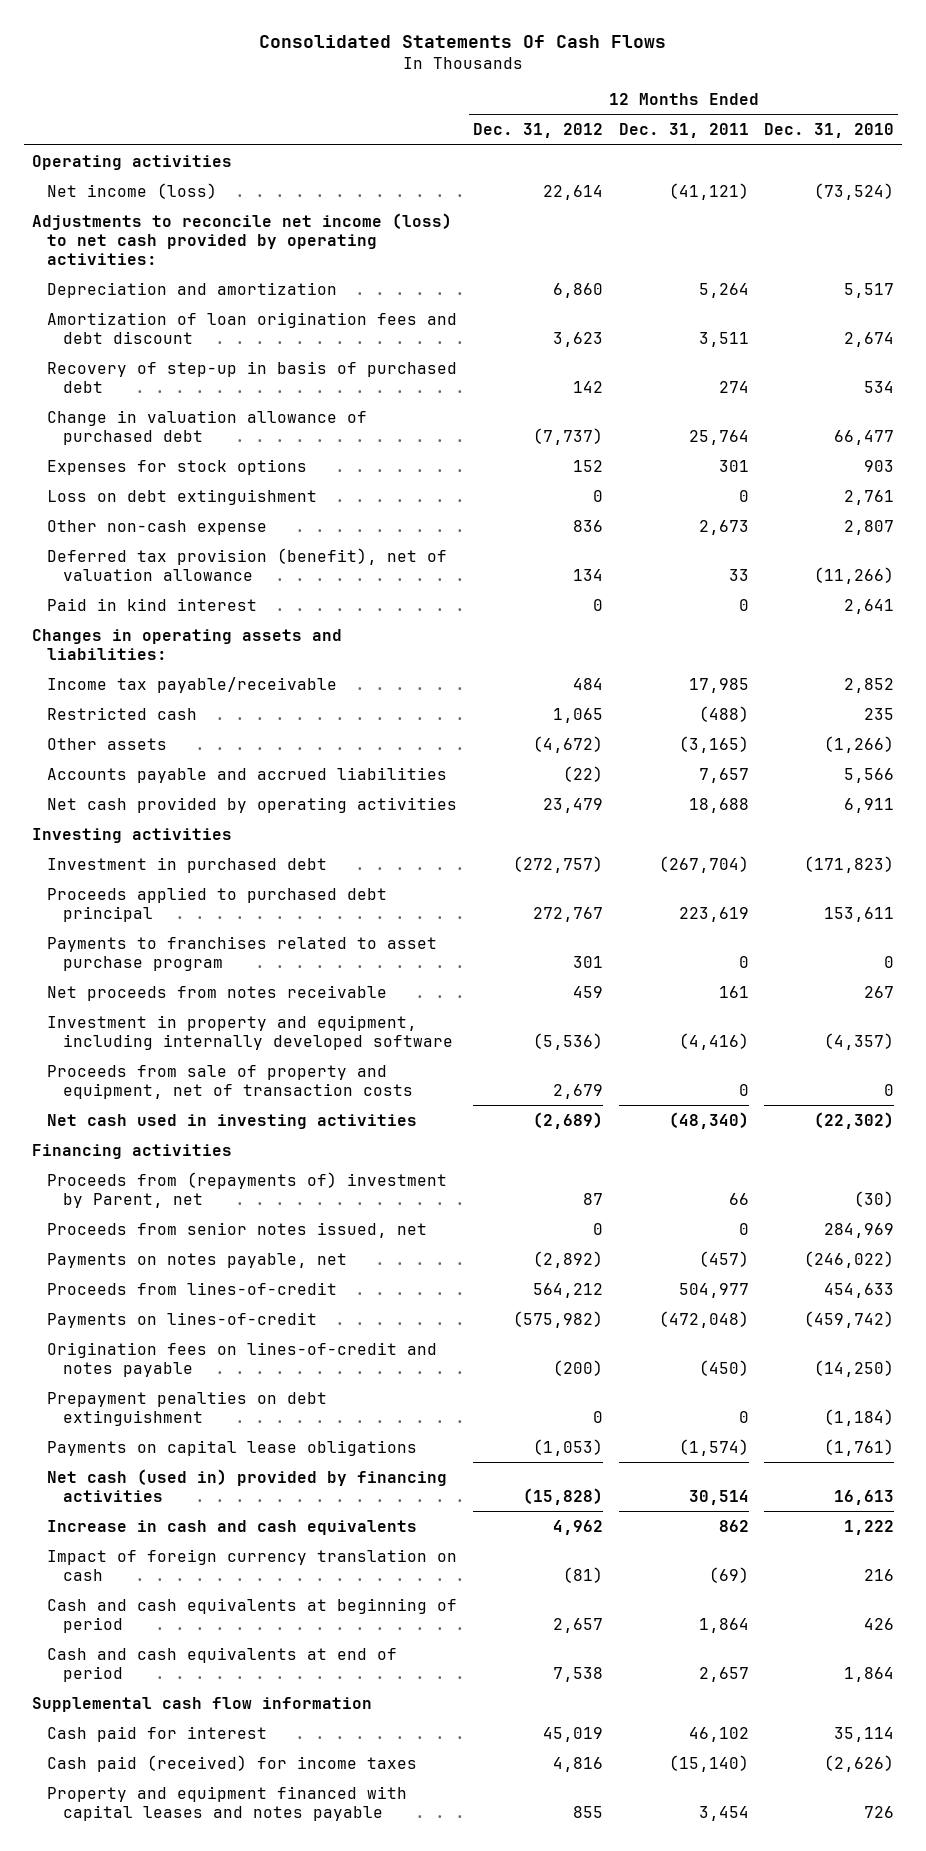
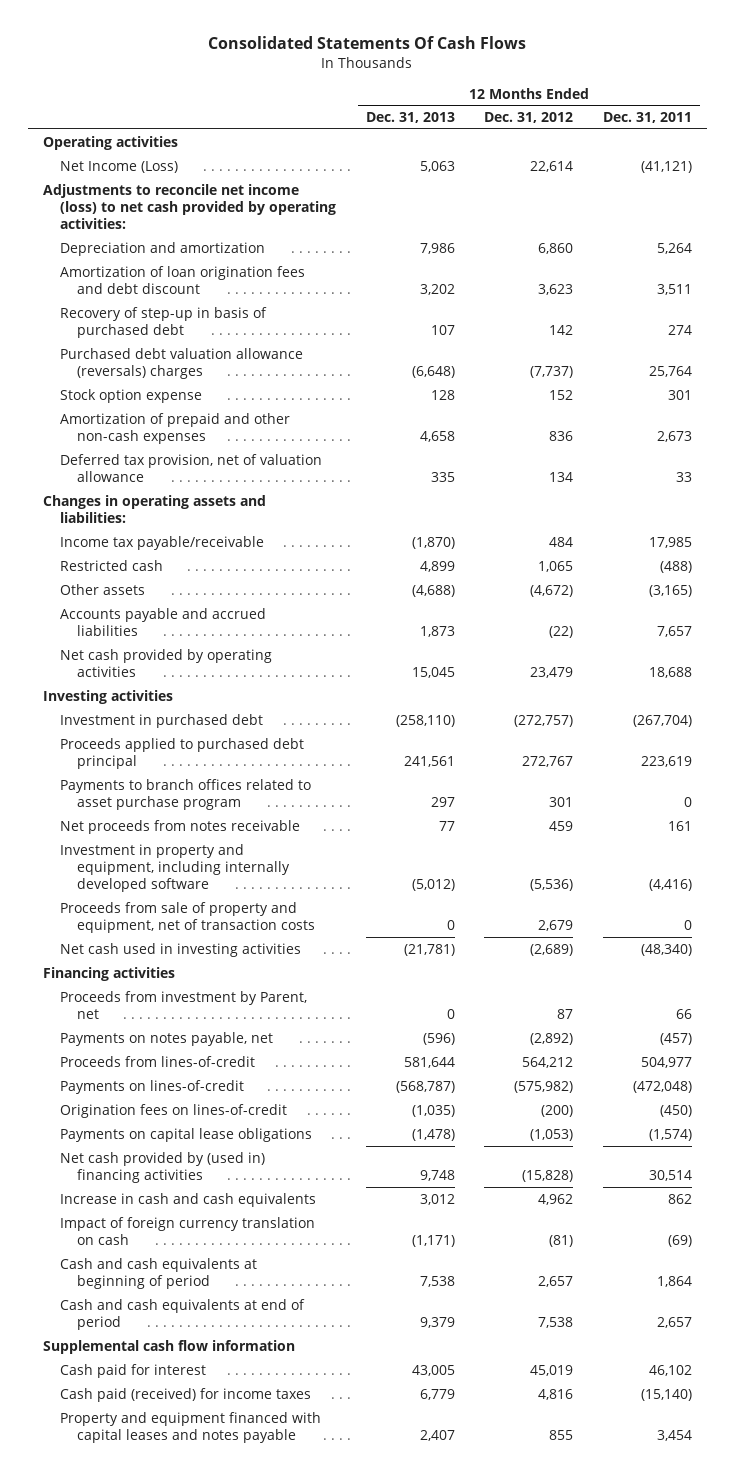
- | 12 Months Ended Dec. 31, 2012 | 12 Months Ended Dec. 31, 2011 | 12 Months Ended Dec. 31, 2010
+ | 12 Months Ended Dec. 31, 2013 | 12 Months Ended Dec. 31, 2012 | 12 Months Ended Dec. 31, 2011
- Net income (loss) | 22,614 | (41,121) | (73,524)
+ Net Income (Loss) | 5,063 | 22,614 | (41,121)
- Change in valuation allowance of purchased debt | (7,737) | 25,764 | 66,477
- Expenses for stock options | 152 | 301 | 903
- Loss on debt extinguishment | 0 | 0 | 2,761
- Other non-cash expense | 836 | 2,673 | 2,807
- Deferred tax provision (benefit), net of valuation allowance | 134 | 33 | (11,266)
- Paid in kind interest | 0 | 0 | 2,641
+ Purchased debt valuation allowance (reversals) charges | (6,648) | (7,737) | 25,764
+ Stock option expense | 128 | 152 | 301
+ Amortization of prepaid and other non-cash expenses | 4,658 | 836 | 2,673
+ Deferred tax provision, net of valuation allowance | 335 | 134 | 33
- Payments to franchises related to asset purchase program | 301 | 0 | 0
+ Payments to branch offices related to asset purchase program | 297 | 301 | 0
- Proceeds from (repayments of) investment by Parent, net | 87 | 66 | (30)
- Proceeds from senior notes issued, net | 0 | 0 | 284,969
+ Proceeds from investment by Parent, net | 0 | 87 | 66
- Origination fees on lines-of-credit and notes payable | (200) | (450) | (14,250)
- Prepayment penalties on debt extinguishment | 0 | 0 | (1,184)
+ Origination fees on lines-of-credit | (1,035) | (200) | (450)
- Net cash (used in) provided by financing activities | (15,828) | 30,514 | 16,613
+ Net cash provided by (used in) financing activities | 9,748 | (15,828) | 30,514

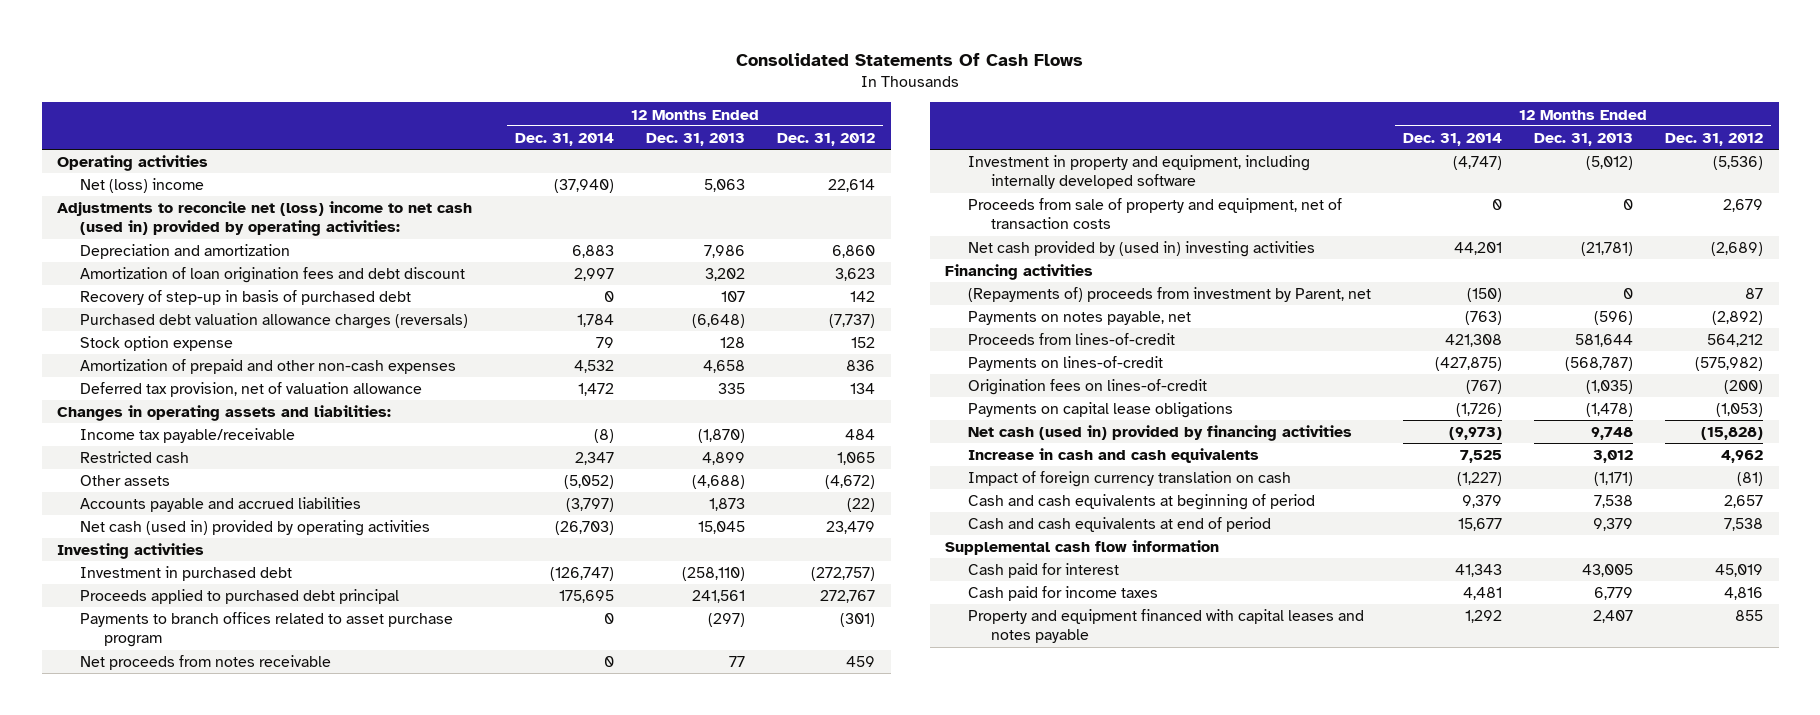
- | 12 Months Ended Dec. 31, 2013 | 12 Months Ended Dec. 31, 2012 | 12 Months Ended Dec. 31, 2011
+ | 12 Months Ended Dec. 31, 2014 | 12 Months Ended Dec. 31, 2013 | 12 Months Ended Dec. 31, 2012
- Net Income (Loss) | 5,063 | 22,614 | (41,121)
- Adjustments to reconcile net income (loss) to net cash provided by operating activities:
+ Net (loss) income | (37,940) | 5,063 | 22,614
+ Adjustments to reconcile net (loss) income to net cash (used in) provided by operating activities:
- Purchased debt valuation allowance (reversals) charges | (6,648) | (7,737) | 25,764
+ Purchased debt valuation allowance charges (reversals) | 1,784 | (6,648) | (7,737)
- Net cash provided by operating activities | 15,045 | 23,479 | 18,688
+ Net cash (used in) provided by operating activities | (26,703) | 15,045 | 23,479
- Payments to branch offices related to asset purchase program | 297 | 301 | 0
+ Payments to branch offices related to asset purchase program | 0 | (297) | (301)
- Net cash used in investing activities | (21,781) | (2,689) | (48,340)
+ Net cash provided by (used in) investing activities | 44,201 | (21,781) | (2,689)
- Proceeds from investment by Parent, net | 0 | 87 | 66
+ (Repayments of) proceeds from investment by Parent, net | (150) | 0 | 87
- Net cash provided by (used in) financing activities | 9,748 | (15,828) | 30,514
+ Net cash (used in) provided by financing activities | (9,973) | 9,748 | (15,828)
- Cash paid (received) for income taxes | 6,779 | 4,816 | (15,140)
+ Cash paid for income taxes | 4,481 | 6,779 | 4,816

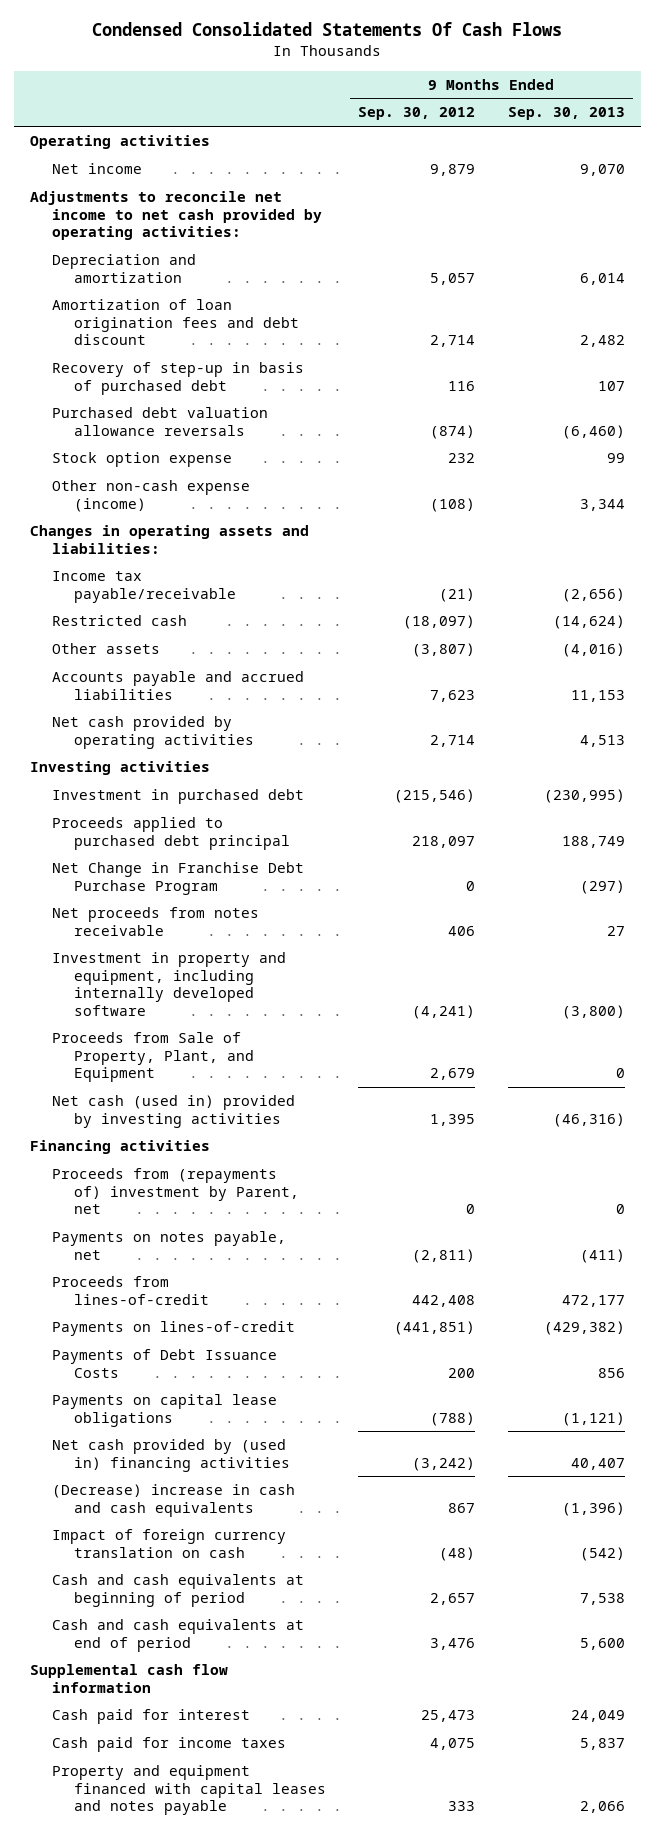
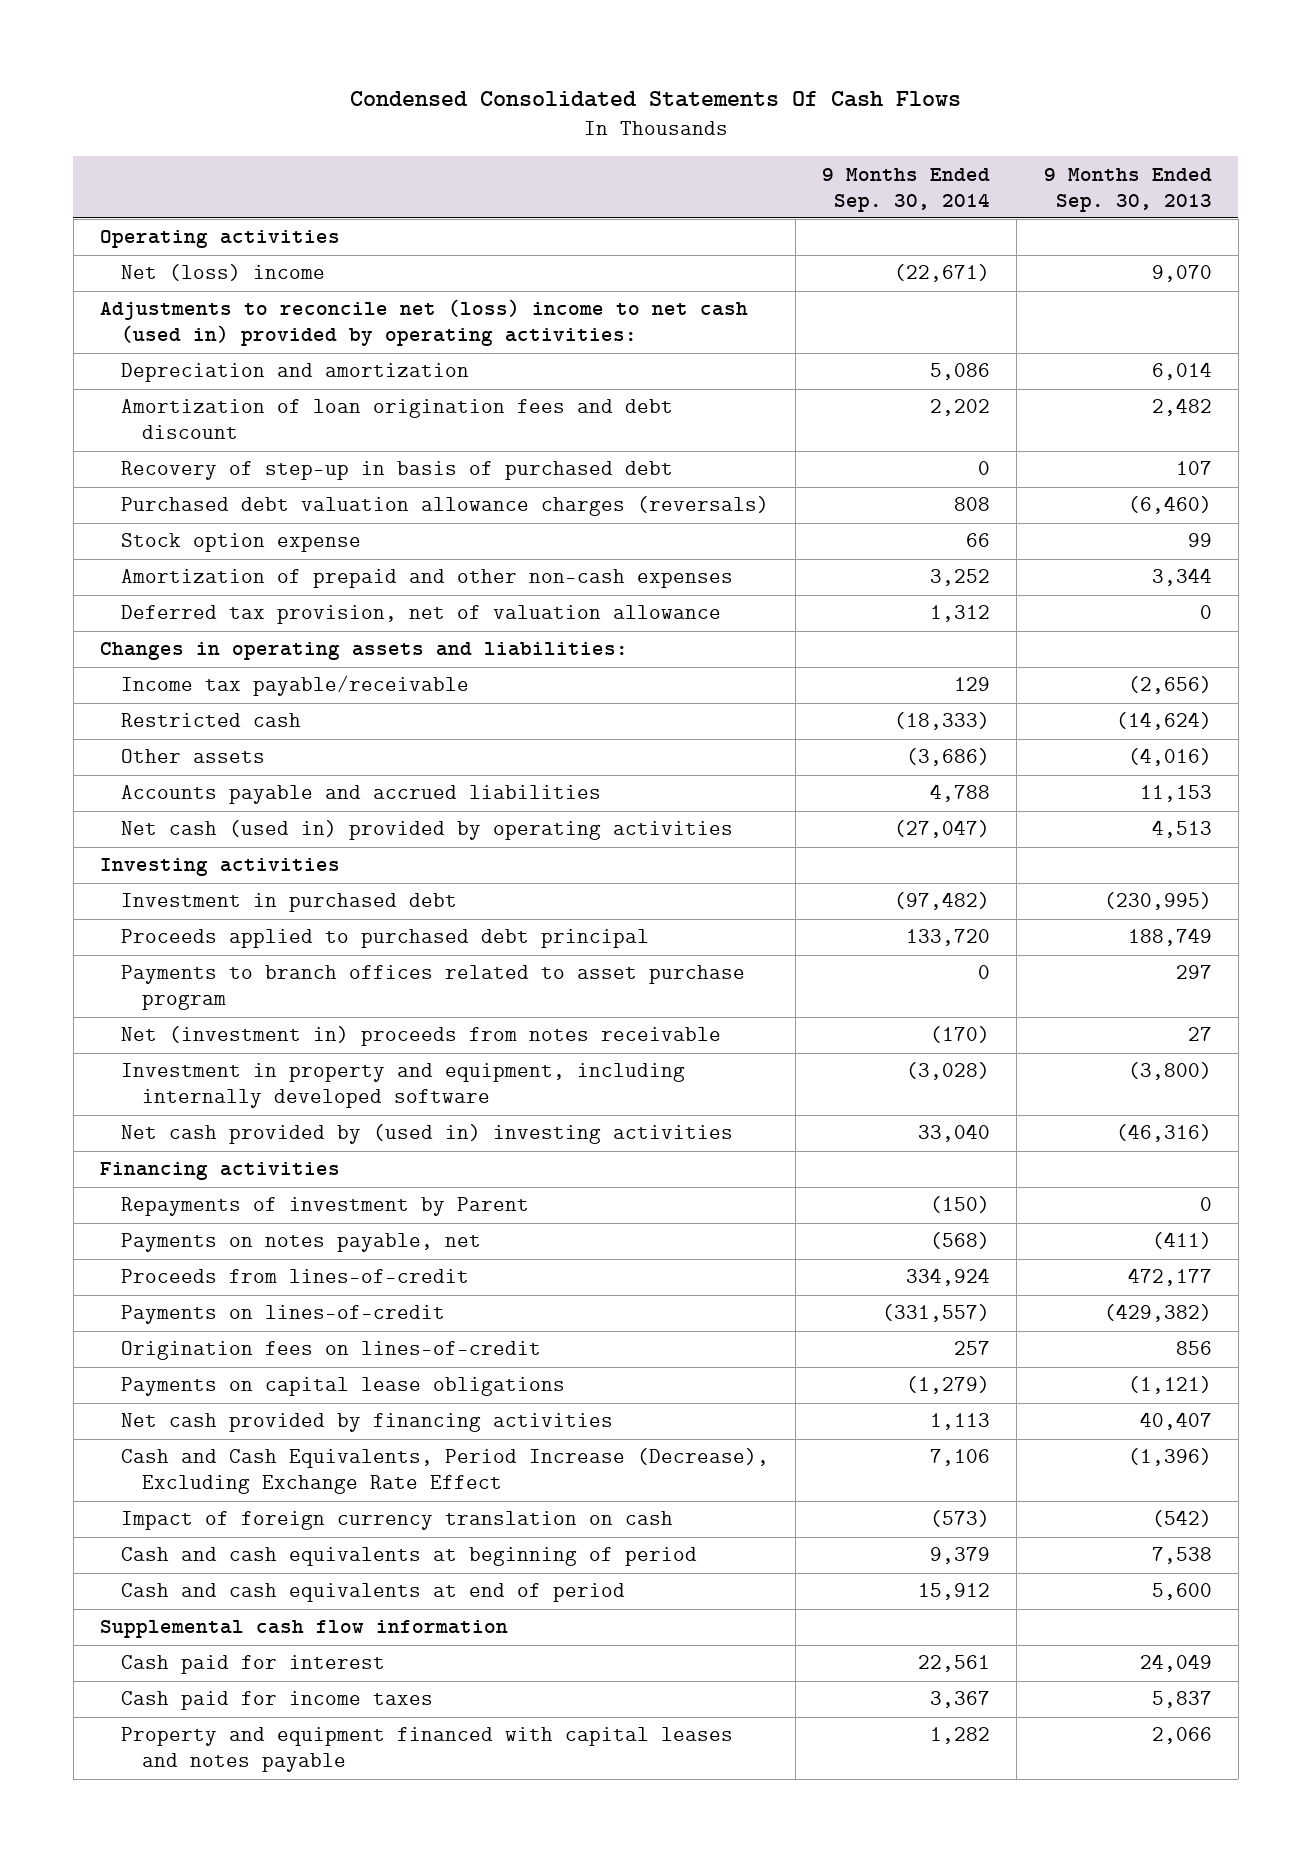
- | 9 Months Ended Sep. 30, 2012 | 9 Months Ended Sep. 30, 2013
+ | 9 Months Ended Sep. 30, 2014 | 9 Months Ended Sep. 30, 2013
- Net income | 9,879 | 9,070
- Adjustments to reconcile net income to net cash provided by operating activities:
+ Net (loss) income | (22,671) | 9,070
+ Adjustments to reconcile net (loss) income to net cash (used in) provided by operating activities:
- Purchased debt valuation allowance reversals | (874) | (6,460)
+ Purchased debt valuation allowance charges (reversals) | 808 | (6,460)
- Other non-cash expense (income) | (108) | 3,344
+ Amortization of prepaid and other non-cash expenses | 3,252 | 3,344
+ Deferred tax provision, net of valuation allowance | 1,312 | 0
- Net cash provided by operating activities | 2,714 | 4,513
+ Net cash (used in) provided by operating activities | (27,047) | 4,513
- Net Change in Franchise Debt Purchase Program | 0 | (297)
- Net proceeds from notes receivable | 406 | 27
+ Payments to branch offices related to asset purchase program | 0 | 297
+ Net (investment in) proceeds from notes receivable | (170) | 27
- Proceeds from Sale of Property, Plant, and Equipment | 2,679 | 0
- Net cash (used in) provided by investing activities | 1,395 | (46,316)
+ Net cash provided by (used in) investing activities | 33,040 | (46,316)
- Proceeds from (repayments of) investment by Parent, net | 0 | 0
+ Repayments of investment by Parent | (150) | 0
- Payments of Debt Issuance Costs | 200 | 856
+ Origination fees on lines-of-credit | 257 | 856
- Net cash provided by (used in) financing activities | (3,242) | 40,407
- (Decrease) increase in cash and cash equivalents | 867 | (1,396)
+ Net cash provided by financing activities | 1,113 | 40,407
+ Cash and Cash Equivalents, Period Increase (Decrease), Excluding Exchange Rate Effect | 7,106 | (1,396)

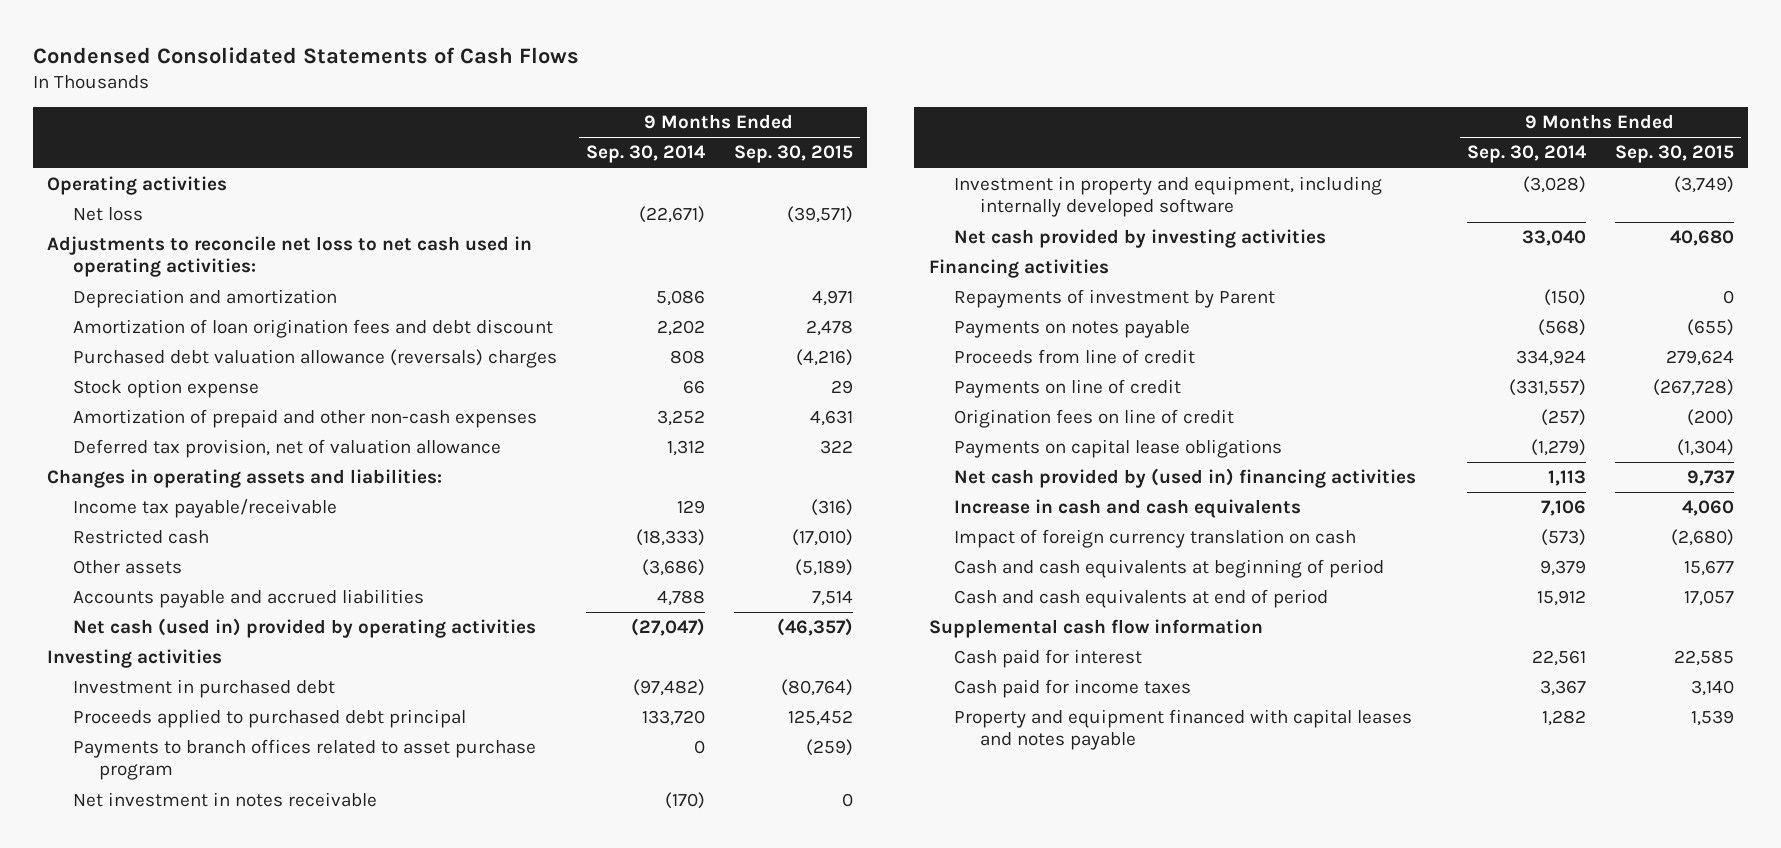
- Condensed Consolidated Statements Of Cash Flows
+ Condensed Consolidated Statements of Cash Flows
- | 9 Months Ended Sep. 30, 2014 | 9 Months Ended Sep. 30, 2013
+ | 9 Months Ended Sep. 30, 2014 | 9 Months Ended Sep. 30, 2015
- Net (loss) income | (22,671) | 9,070
- Adjustments to reconcile net (loss) income to net cash (used in) provided by operating activities:
+ Net loss | (22,671) | (39,571)
+ Adjustments to reconcile net loss to net cash used in operating activities:
- Recovery of step-up in basis of purchased debt | 0 | 107
- Purchased debt valuation allowance charges (reversals) | 808 | (6,460)
+ Purchased debt valuation allowance (reversals) charges | 808 | (4,216)
- Net (investment in) proceeds from notes receivable | (170) | 27
+ Net investment in notes receivable | (170) | 0
- Net cash provided by (used in) investing activities | 33,040 | (46,316)
+ Net cash provided by investing activities | 33,040 | 40,680
- Payments on notes payable, net | (568) | (411)
- Proceeds from lines-of-credit | 334,924 | 472,177
- Payments on lines-of-credit | (331,557) | (429,382)
- Origination fees on lines-of-credit | 257 | 856
+ Payments on notes payable | (568) | (655)
+ Proceeds from line of credit | 334,924 | 279,624
+ Payments on line of credit | (331,557) | (267,728)
+ Origination fees on line of credit | (257) | (200)
- Net cash provided by financing activities | 1,113 | 40,407
- Cash and Cash Equivalents, Period Increase (Decrease), Excluding Exchange Rate Effect | 7,106 | (1,396)
+ Net cash provided by (used in) financing activities | 1,113 | 9,737
+ Increase in cash and cash equivalents | 7,106 | 4,060

